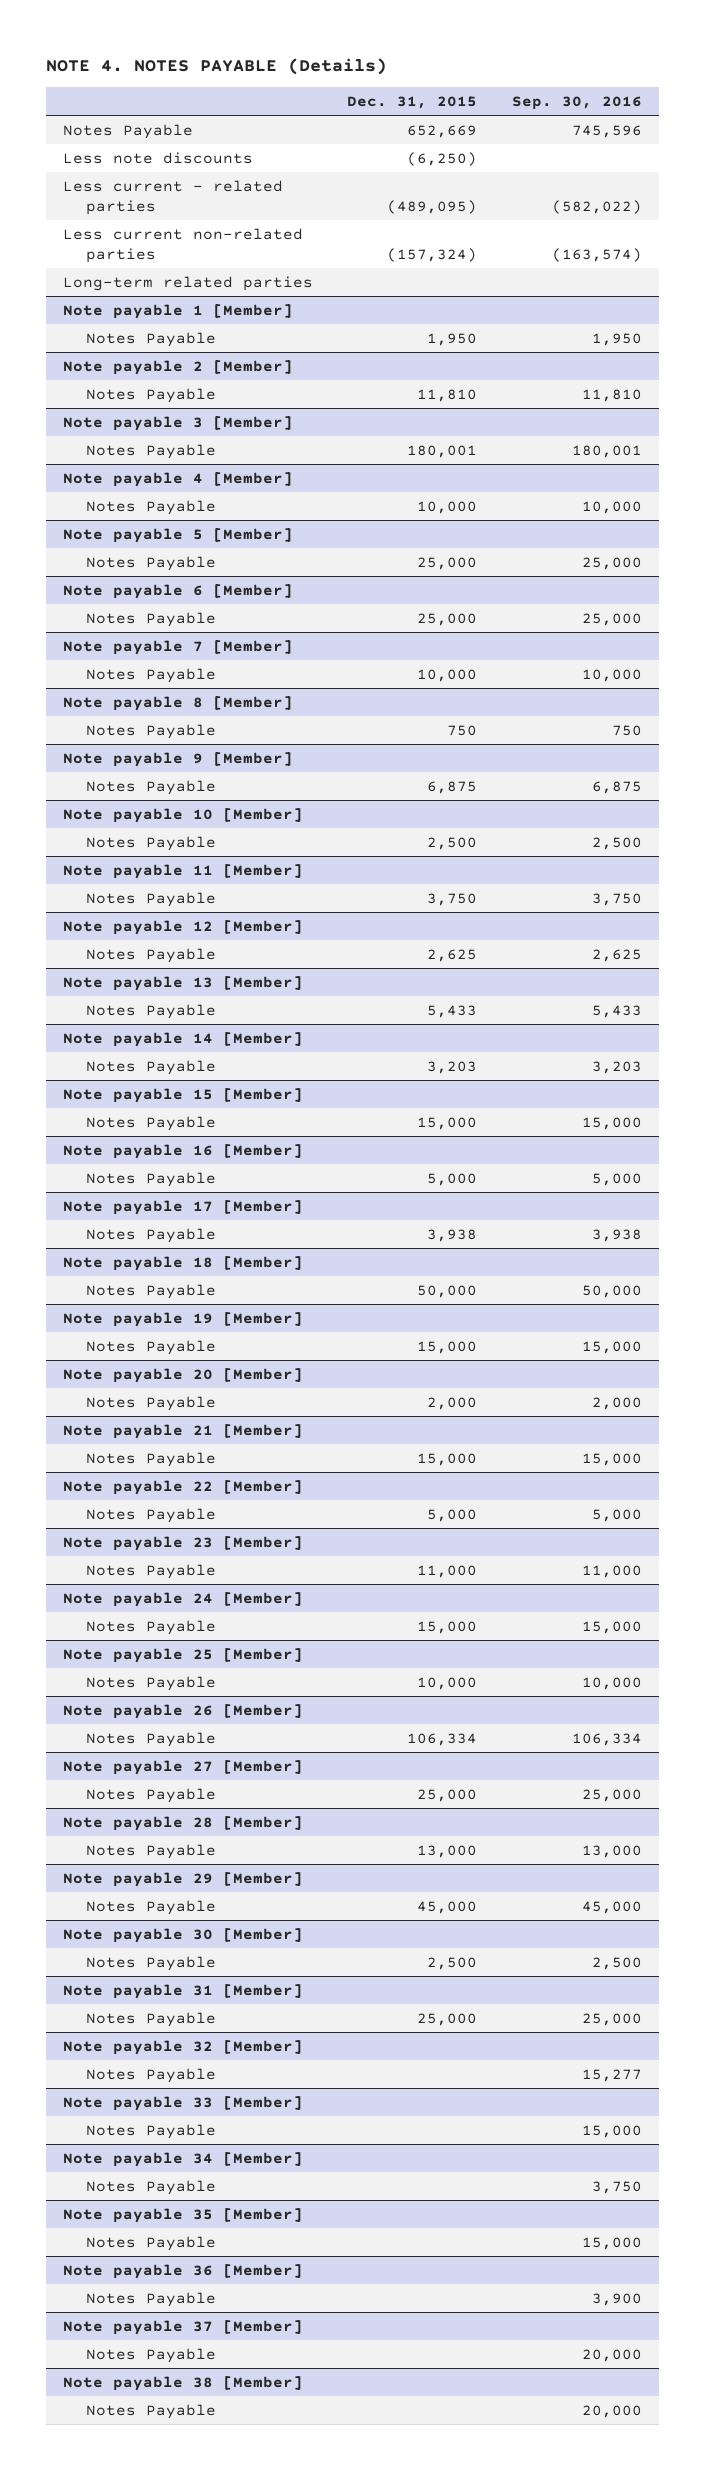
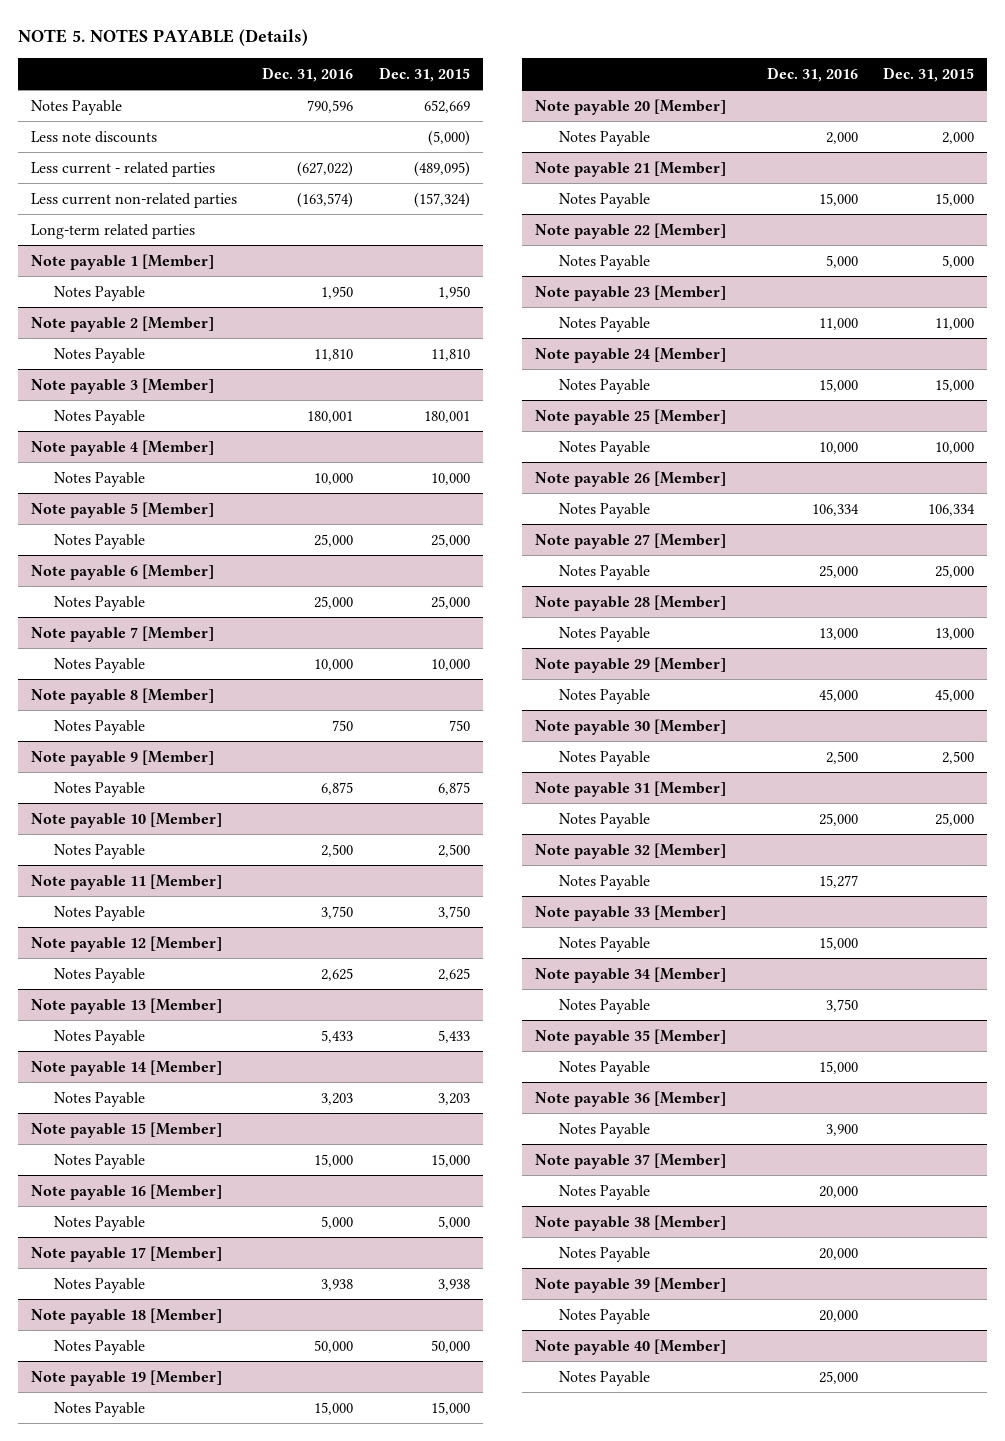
- NOTE 4. NOTES PAYABLE (Details)
+ NOTE 5. NOTES PAYABLE (Details)
- | Dec. 31, 2015 | Sep. 30, 2016
+ | Dec. 31, 2016 | Dec. 31, 2015
- Less note discounts | (6,250) |
+ Less note discounts | | (5,000)
+ Note payable 39 [Member]
+ Notes Payable | 20,000 |
+ Note payable 40 [Member]
+ Notes Payable | 25,000 |

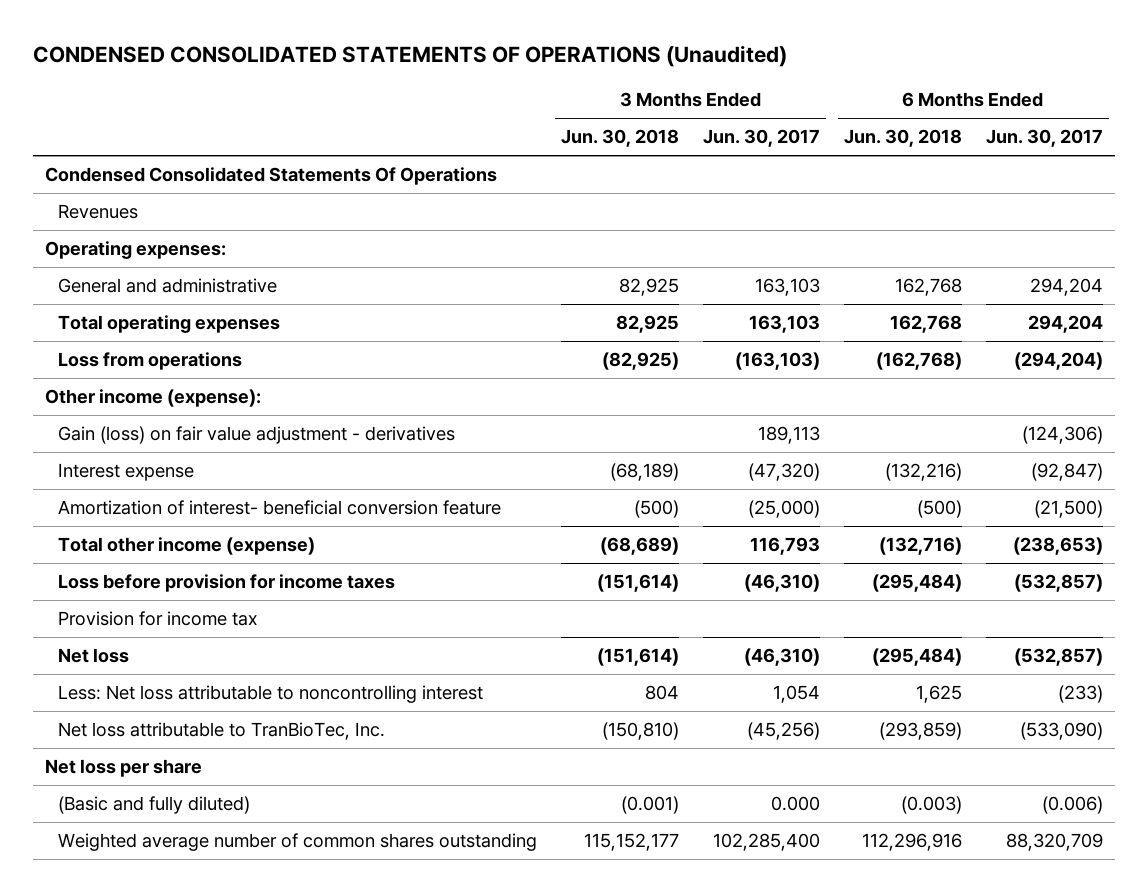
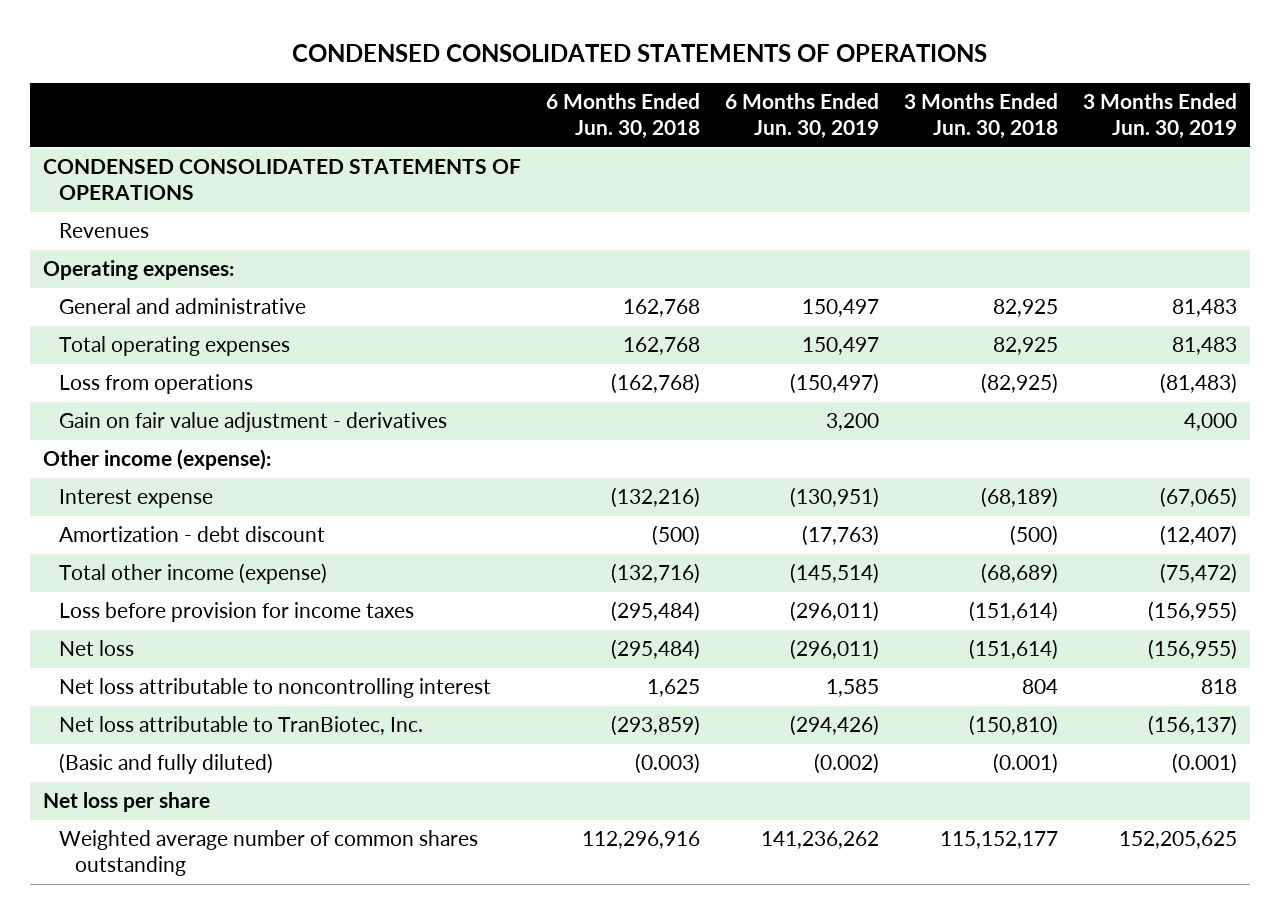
- CONDENSED CONSOLIDATED STATEMENTS OF OPERATIONS (Unaudited)
+ CONDENSED CONSOLIDATED STATEMENTS OF OPERATIONS
- | 3 Months Ended Jun. 30, 2018 | 3 Months Ended Jun. 30, 2017 | 6 Months Ended Jun. 30, 2018 | 6 Months Ended Jun. 30, 2017
+ | 6 Months Ended Jun. 30, 2018 | 6 Months Ended Jun. 30, 2019 | 3 Months Ended Jun. 30, 2018 | 3 Months Ended Jun. 30, 2019
- Condensed Consolidated Statements Of Operations
+ CONDENSED CONSOLIDATED STATEMENTS OF OPERATIONS
+ Gain on fair value adjustment - derivatives | | 3,200 | | 4,000
- Gain (loss) on fair value adjustment - derivatives | | 189,113 | | (124,306)
- Amortization of interest- beneficial conversion feature | (500) | (25,000) | (500) | (21,500)
+ Amortization - debt discount | (500) | (17,763) | (500) | (12,407)
- Provision for income tax
- Less: Net loss attributable to noncontrolling interest | 804 | 1,054 | 1,625 | (233)
- Net loss attributable to TranBioTec, Inc. | (150,810) | (45,256) | (293,859) | (533,090)
+ Net loss attributable to noncontrolling interest | 1,625 | 1,585 | 804 | 818
+ Net loss attributable to TranBiotec, Inc. | (293,859) | (294,426) | (150,810) | (156,137)
moved down: Net loss per share

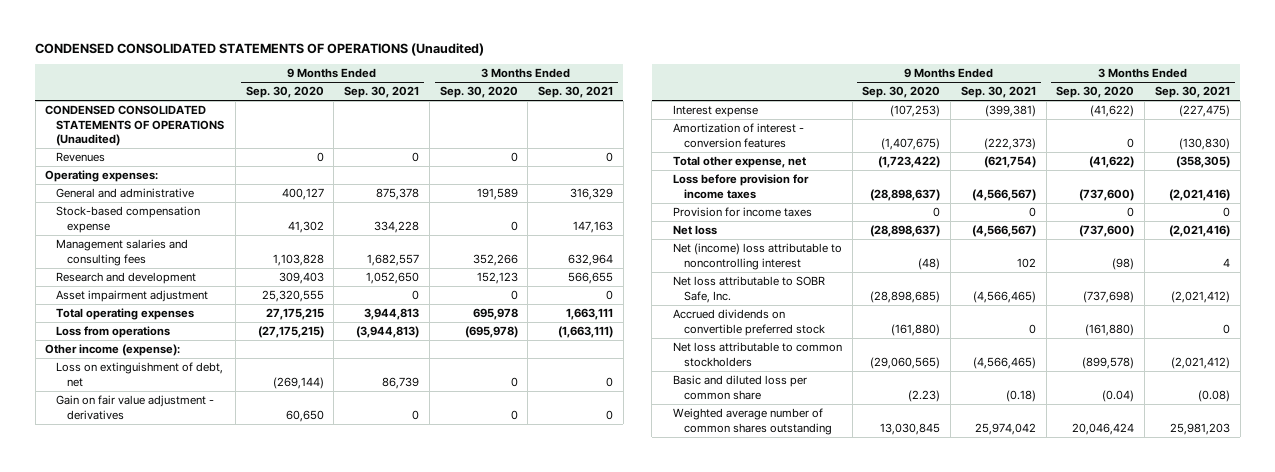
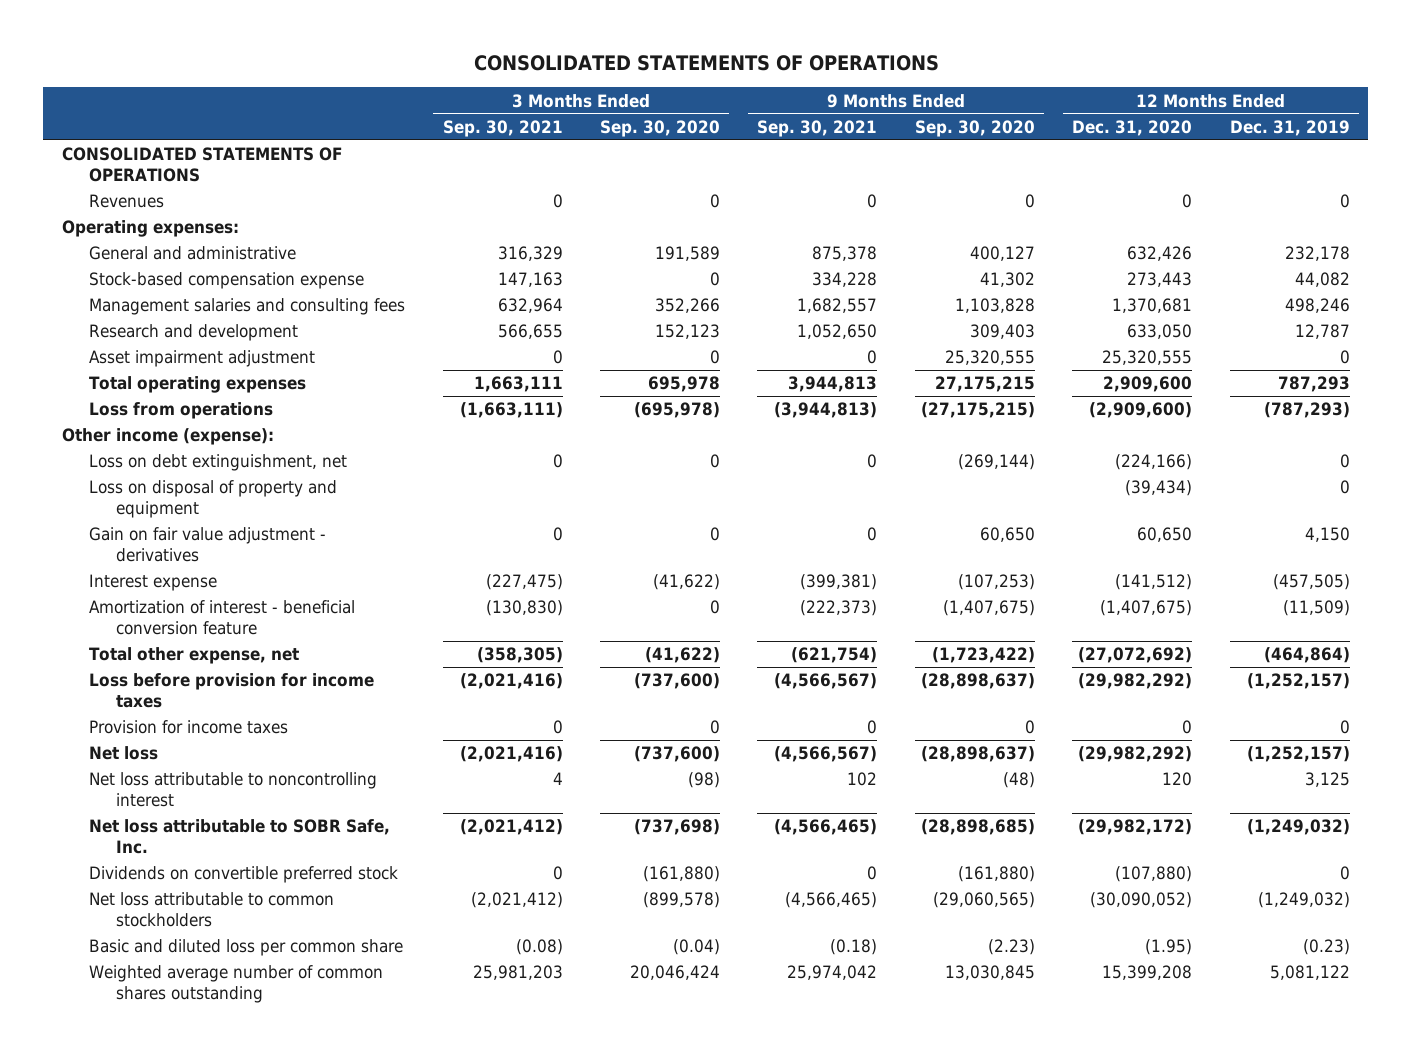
- CONDENSED CONSOLIDATED STATEMENTS OF OPERATIONS (Unaudited)
+ CONSOLIDATED STATEMENTS OF OPERATIONS
- | 9 Months Ended Sep. 30, 2020 | 9 Months Ended Sep. 30, 2021 | 3 Months Ended Sep. 30, 2020 | 3 Months Ended Sep. 30, 2021
+ | 3 Months Ended Sep. 30, 2021 | 3 Months Ended Sep. 30, 2020 | 9 Months Ended Sep. 30, 2021 | 9 Months Ended Sep. 30, 2020 | 12 Months Ended Dec. 31, 2020 | 12 Months Ended Dec. 31, 2019
- CONDENSED CONSOLIDATED STATEMENTS OF OPERATIONS (Unaudited)
+ CONSOLIDATED STATEMENTS OF OPERATIONS
- Loss on extinguishment of debt, net | (269,144) | 86,739 | 0 | 0
+ Loss on debt extinguishment, net | 0 | 0 | 0 | (269,144) | (224,166) | 0
+ Loss on disposal of property and equipment | | | | | (39,434) | 0
- Amortization of interest - conversion features | (1,407,675) | (222,373) | 0 | (130,830)
+ Amortization of interest - beneficial conversion feature | (130,830) | 0 | (222,373) | (1,407,675) | (1,407,675) | (11,509)
- Net (income) loss attributable to noncontrolling interest | (48) | 102 | (98) | 4
+ Net loss attributable to noncontrolling interest | 4 | (98) | 102 | (48) | 120 | 3,125
- Accrued dividends on convertible preferred stock | (161,880) | 0 | (161,880) | 0
+ Dividends on convertible preferred stock | 0 | (161,880) | 0 | (161,880) | (107,880) | 0

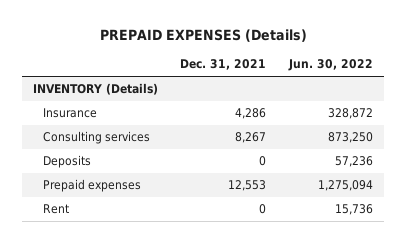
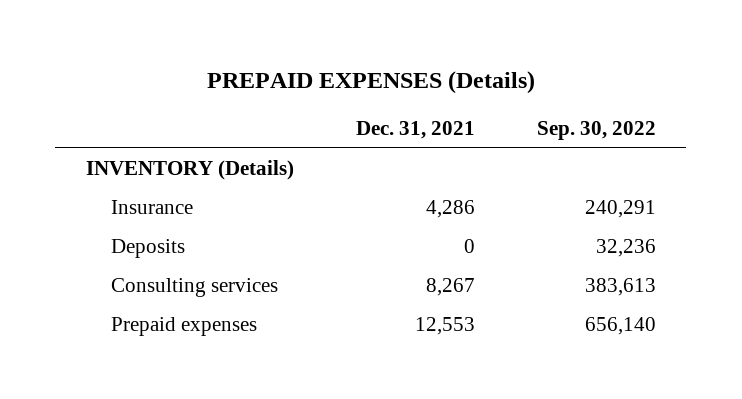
- | Dec. 31, 2021 | Jun. 30, 2022
+ | Dec. 31, 2021 | Sep. 30, 2022
moved down: Consulting services | 8,267 | 383,613
- Rent | 0 | 15,736

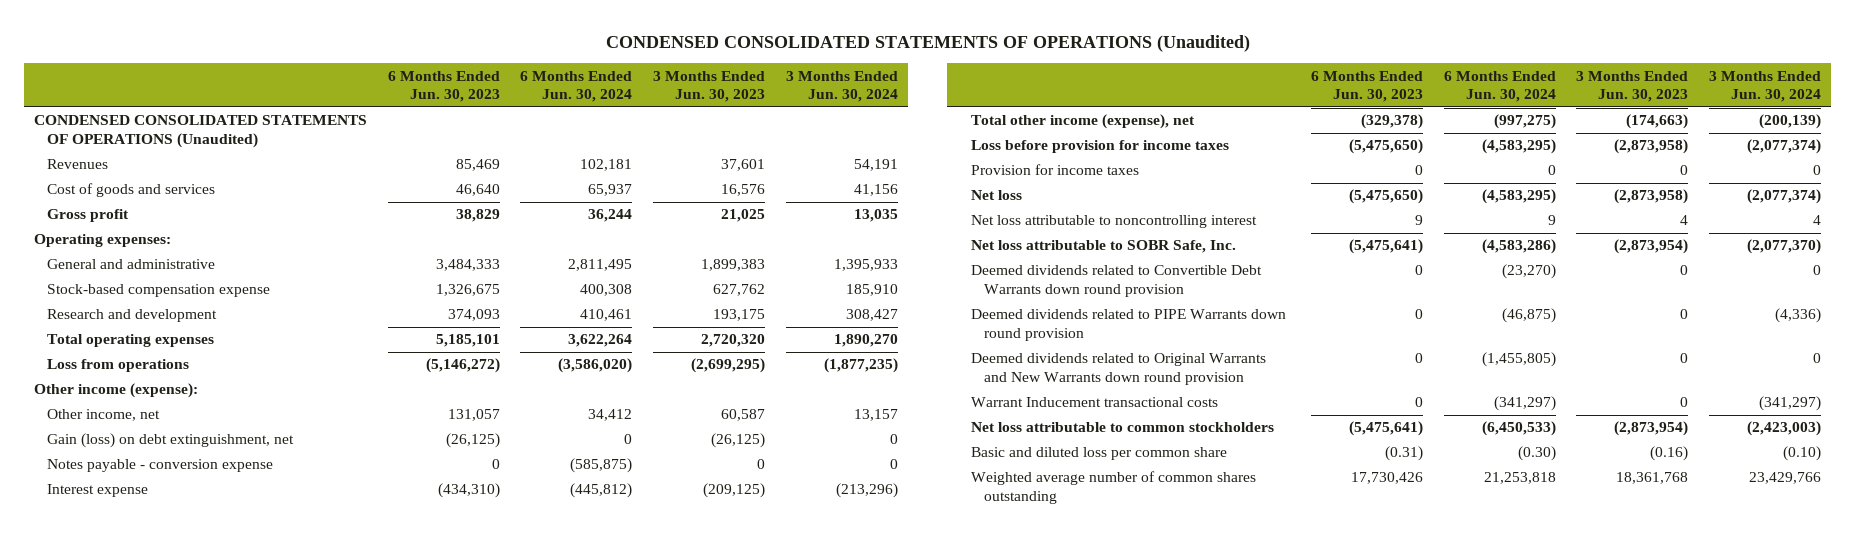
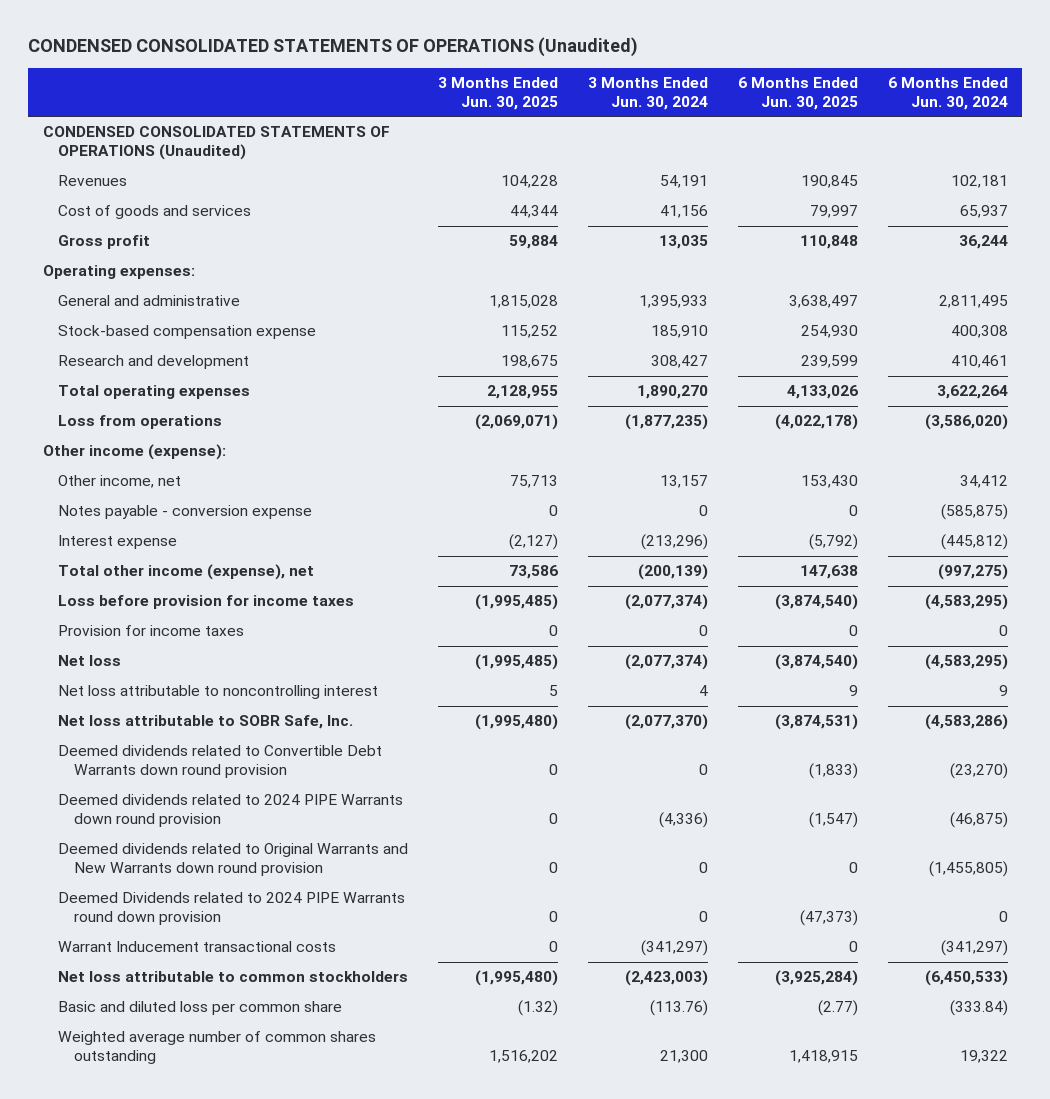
- | 6 Months Ended Jun. 30, 2023 | 6 Months Ended Jun. 30, 2024 | 3 Months Ended Jun. 30, 2023 | 3 Months Ended Jun. 30, 2024
+ | 3 Months Ended Jun. 30, 2025 | 3 Months Ended Jun. 30, 2024 | 6 Months Ended Jun. 30, 2025 | 6 Months Ended Jun. 30, 2024
- Gain (loss) on debt extinguishment, net | (26,125) | 0 | (26,125) | 0
- Deemed dividends related to PIPE Warrants down round provision | 0 | (46,875) | 0 | (4,336)
+ Deemed dividends related to 2024 PIPE Warrants down round provision | 0 | (4,336) | (1,547) | (46,875)
+ Deemed Dividends related to 2024 PIPE Warrants round down provision | 0 | 0 | (47,373) | 0
- Basic and diluted loss per common share | (0.31) | (0.30) | (0.16) | (0.10)
- Weighted average number of common shares outstanding | 17,730,426 | 21,253,818 | 18,361,768 | 23,429,766
+ Basic and diluted loss per common share | (1.32) | (113.76) | (2.77) | (333.84)
+ Weighted average number of common shares outstanding | 1,516,202 | 21,300 | 1,418,915 | 19,322

